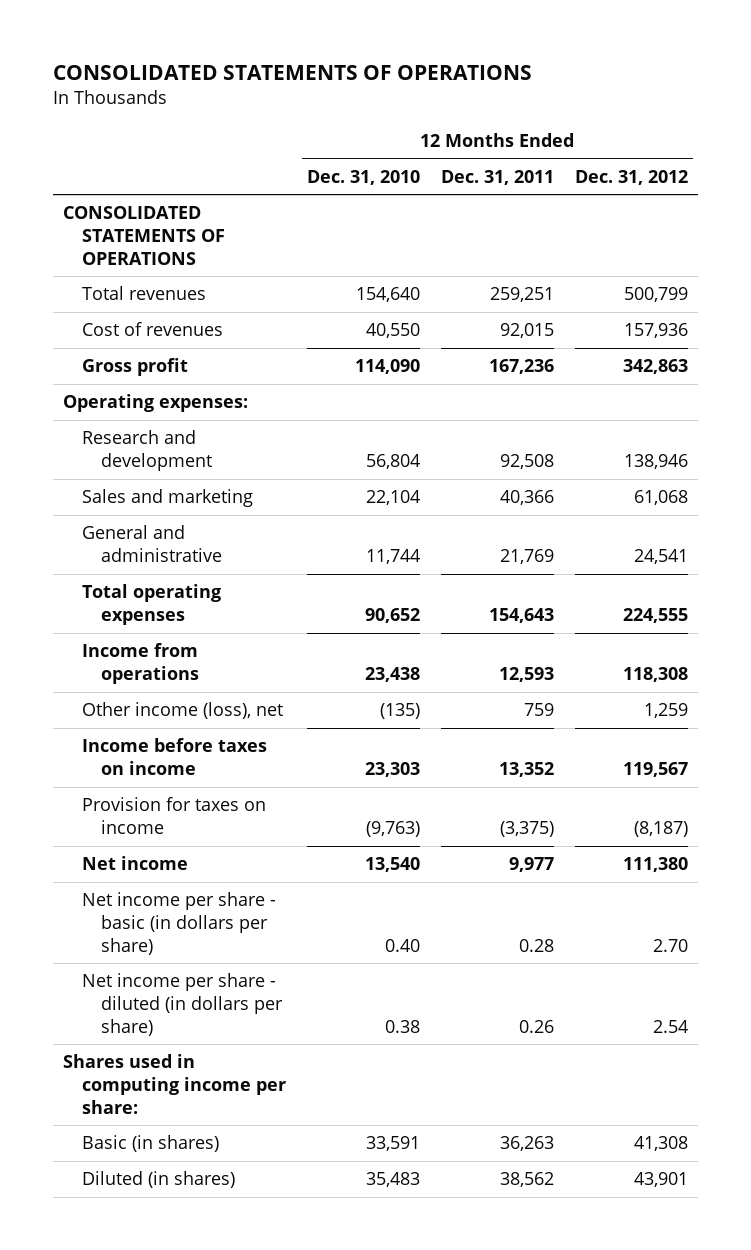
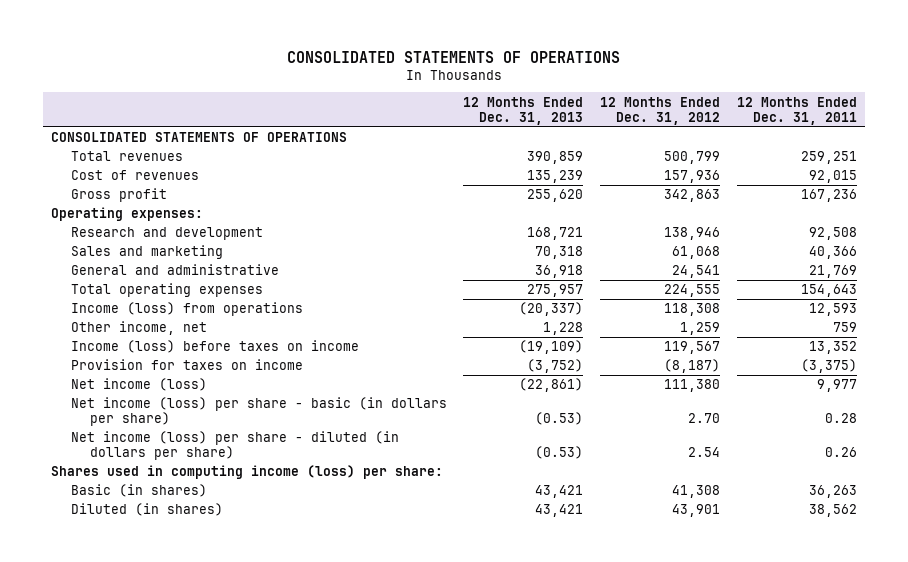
- | 12 Months Ended Dec. 31, 2010 | 12 Months Ended Dec. 31, 2011 | 12 Months Ended Dec. 31, 2012
+ | 12 Months Ended Dec. 31, 2013 | 12 Months Ended Dec. 31, 2012 | 12 Months Ended Dec. 31, 2011
- Income from operations | 23,438 | 12,593 | 118,308
- Other income (loss), net | (135) | 759 | 1,259
- Income before taxes on income | 23,303 | 13,352 | 119,567
+ Income (loss) from operations | (20,337) | 118,308 | 12,593
+ Other income, net | 1,228 | 1,259 | 759
+ Income (loss) before taxes on income | (19,109) | 119,567 | 13,352
- Net income | 13,540 | 9,977 | 111,380
- Net income per share - basic (in dollars per share) | 0.40 | 0.28 | 2.70
- Net income per share - diluted (in dollars per share) | 0.38 | 0.26 | 2.54
- Shares used in computing income per share:
+ Net income (loss) | (22,861) | 111,380 | 9,977
+ Net income (loss) per share - basic (in dollars per share) | (0.53) | 2.70 | 0.28
+ Net income (loss) per share - diluted (in dollars per share) | (0.53) | 2.54 | 0.26
+ Shares used in computing income (loss) per share:

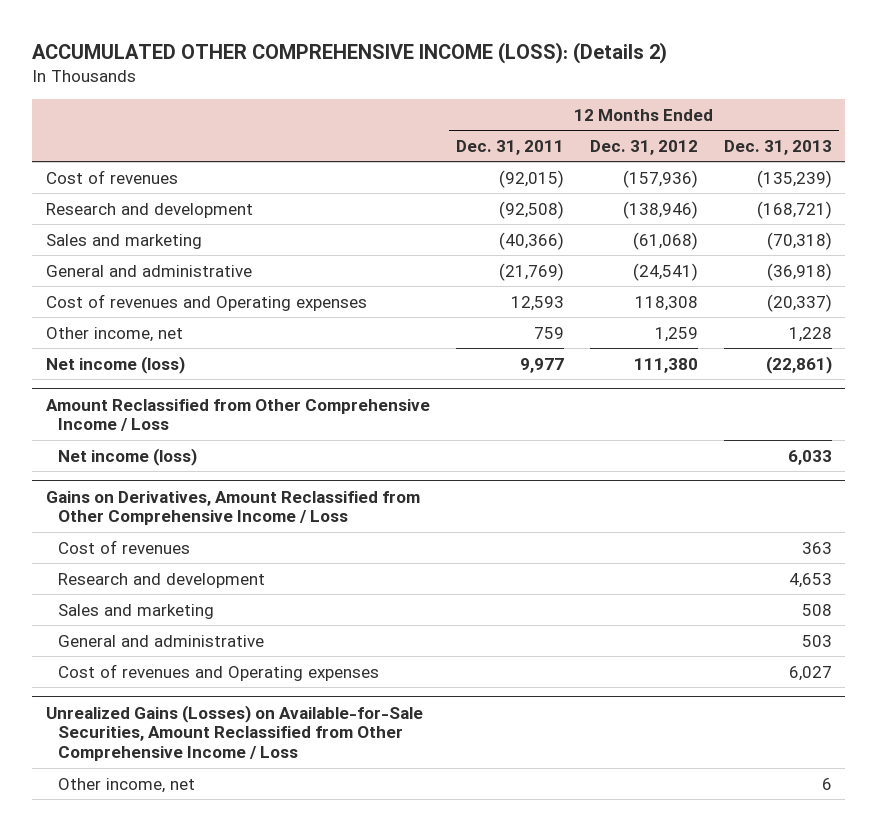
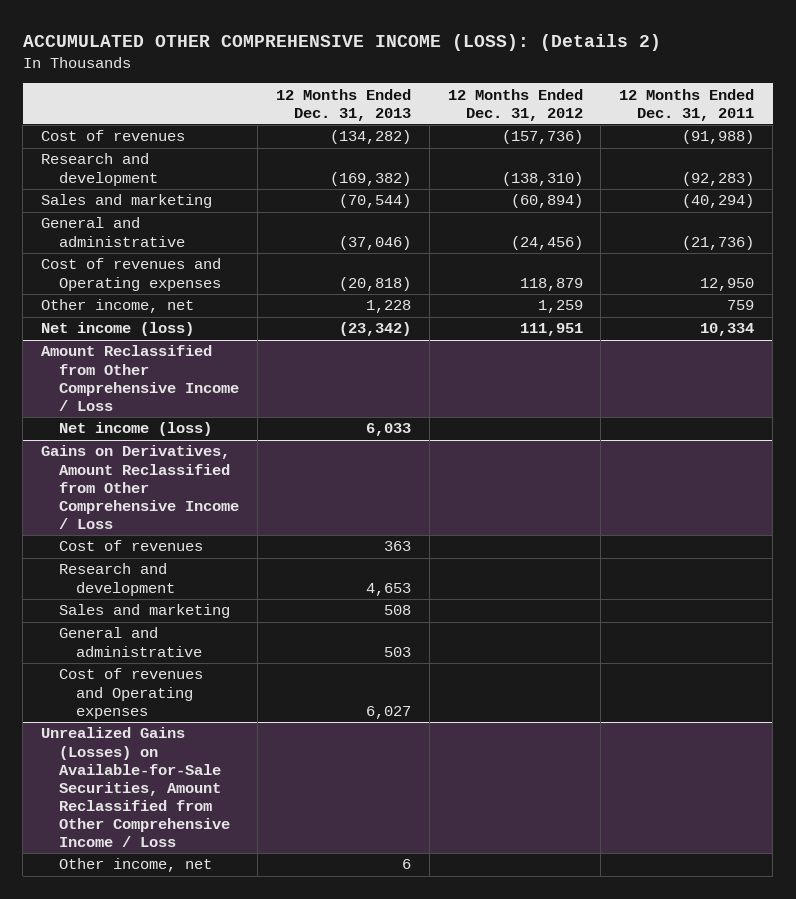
- | 12 Months Ended Dec. 31, 2011 | 12 Months Ended Dec. 31, 2012 | 12 Months Ended Dec. 31, 2013
+ | 12 Months Ended Dec. 31, 2013 | 12 Months Ended Dec. 31, 2012 | 12 Months Ended Dec. 31, 2011
- Cost of revenues | (92,015) | (157,936) | (135,239)
- Research and development | (92,508) | (138,946) | (168,721)
- Sales and marketing | (40,366) | (61,068) | (70,318)
- General and administrative | (21,769) | (24,541) | (36,918)
- Cost of revenues and Operating expenses | 12,593 | 118,308 | (20,337)
+ Cost of revenues | (134,282) | (157,736) | (91,988)
+ Research and development | (169,382) | (138,310) | (92,283)
+ Sales and marketing | (70,544) | (60,894) | (40,294)
+ General and administrative | (37,046) | (24,456) | (21,736)
+ Cost of revenues and Operating expenses | (20,818) | 118,879 | 12,950
- Net income (loss) | 9,977 | 111,380 | (22,861)
+ Net income (loss) | (23,342) | 111,951 | 10,334

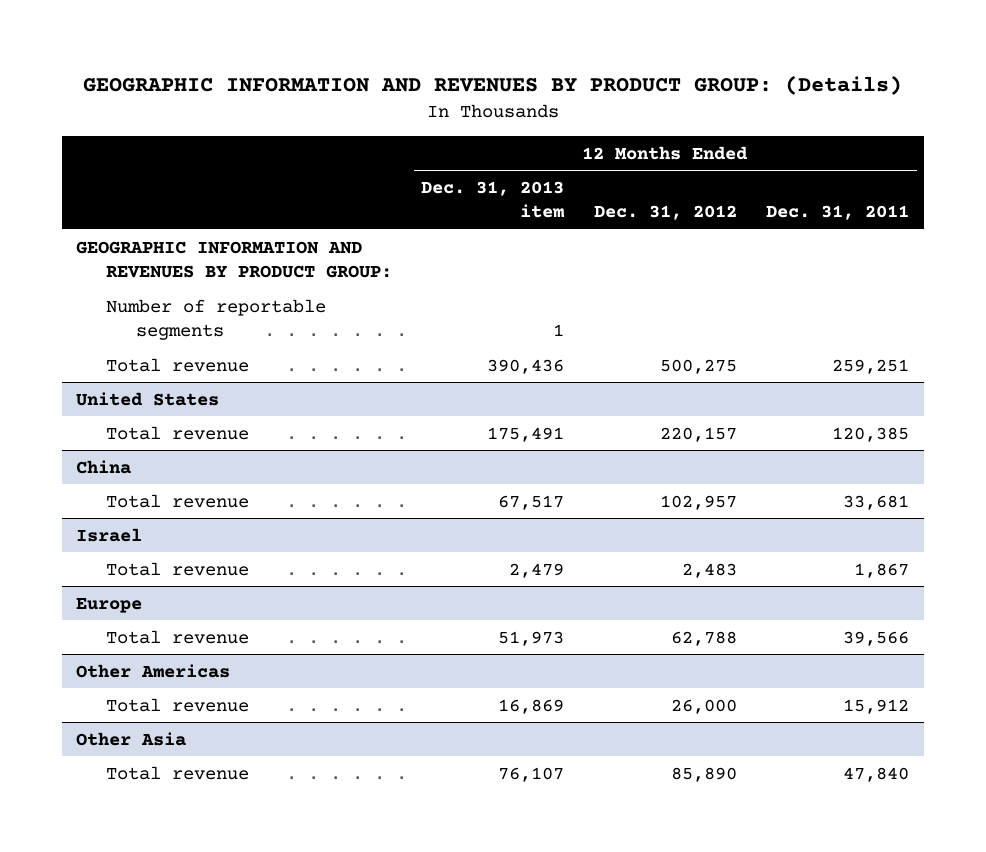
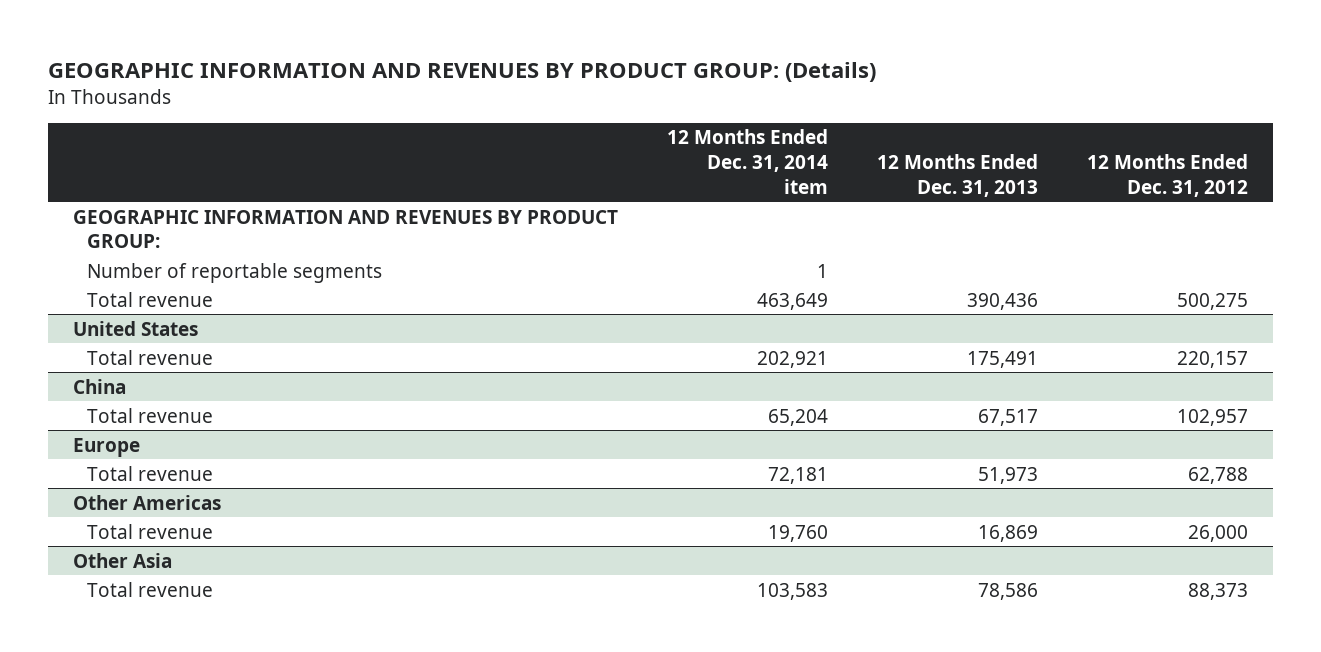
- | 12 Months Ended Dec. 31, 2013 item | 12 Months Ended Dec. 31, 2012 | 12 Months Ended Dec. 31, 2011
+ | 12 Months Ended Dec. 31, 2014 item | 12 Months Ended Dec. 31, 2013 | 12 Months Ended Dec. 31, 2012
- Israel
- Total revenue | 2,479 | 2,483 | 1,867
@ Other Asia
- Total revenue | 76,107 | 85,890 | 47,840
+ Total revenue | 103,583 | 78,586 | 88,373

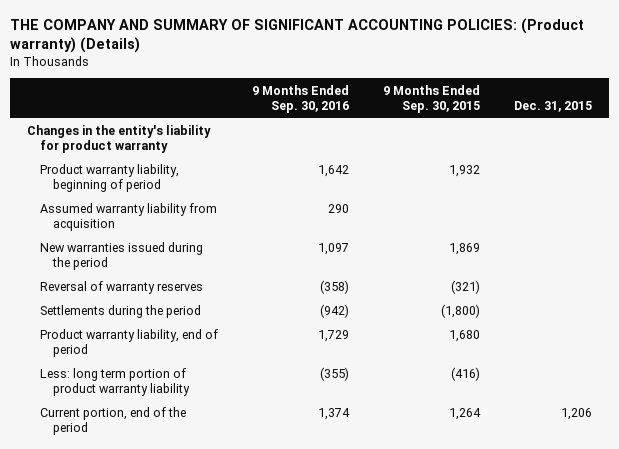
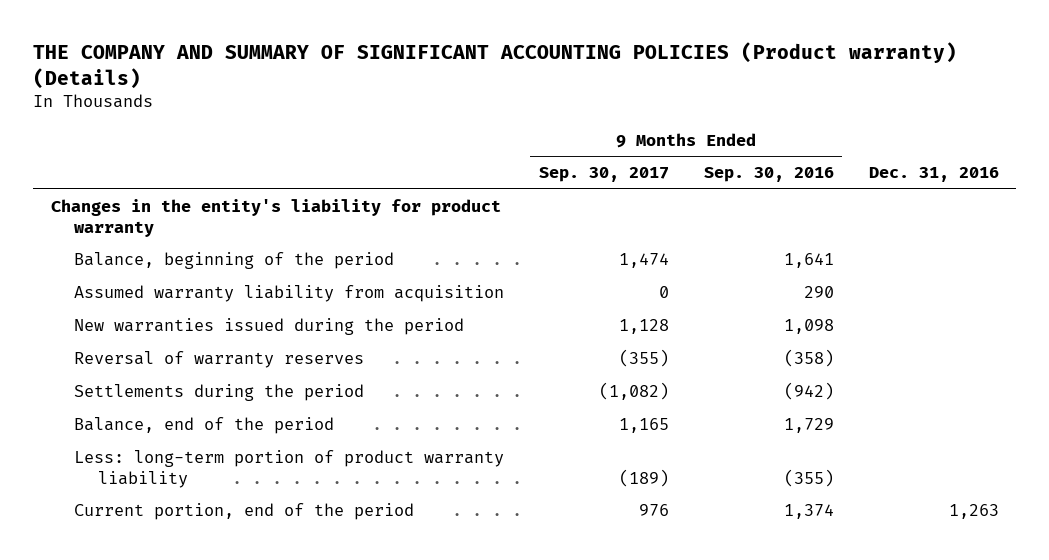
- THE COMPANY AND SUMMARY OF SIGNIFICANT ACCOUNTING POLICIES: (Product warranty) (Details)
+ THE COMPANY AND SUMMARY OF SIGNIFICANT ACCOUNTING POLICIES (Product warranty) (Details)
- | 9 Months Ended Sep. 30, 2016 | 9 Months Ended Sep. 30, 2015 | Dec. 31, 2015
+ | 9 Months Ended Sep. 30, 2017 | 9 Months Ended Sep. 30, 2016 | Dec. 31, 2016
- Product warranty liability, beginning of period | 1,642 | 1,932 |
+ Balance, beginning of the period | 1,474 | 1,641 |
- New warranties issued during the period | 1,097 | 1,869 |
+ New warranties issued during the period | 1,128 | 1,098 |
- Product warranty liability, end of period | 1,729 | 1,680 |
- Less: long term portion of product warranty liability | (355) | (416) |
+ Balance, end of the period | 1,165 | 1,729 |
+ Less: long-term portion of product warranty liability | (189) | (355) |

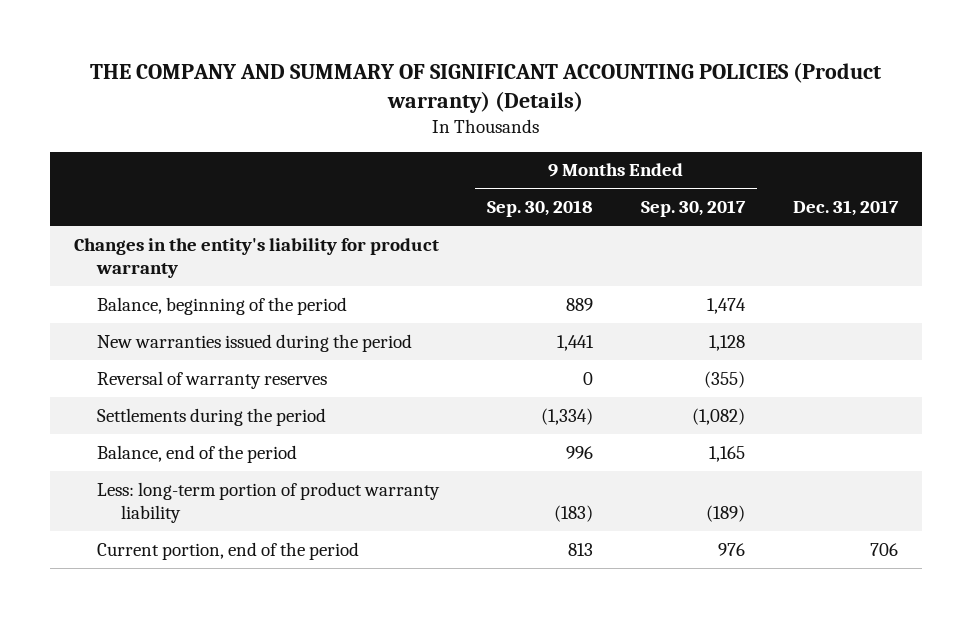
- | 9 Months Ended Sep. 30, 2017 | 9 Months Ended Sep. 30, 2016 | Dec. 31, 2016
+ | 9 Months Ended Sep. 30, 2018 | 9 Months Ended Sep. 30, 2017 | Dec. 31, 2017
- Assumed warranty liability from acquisition | 0 | 290 |

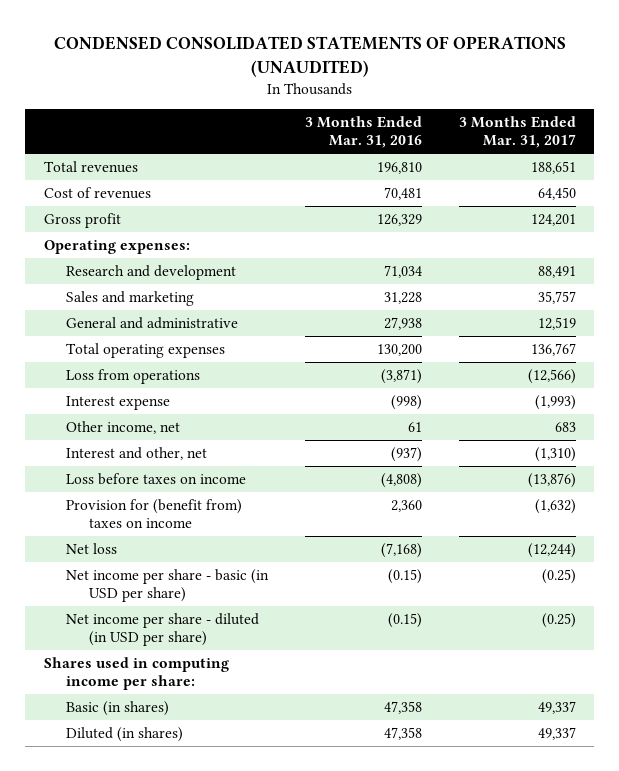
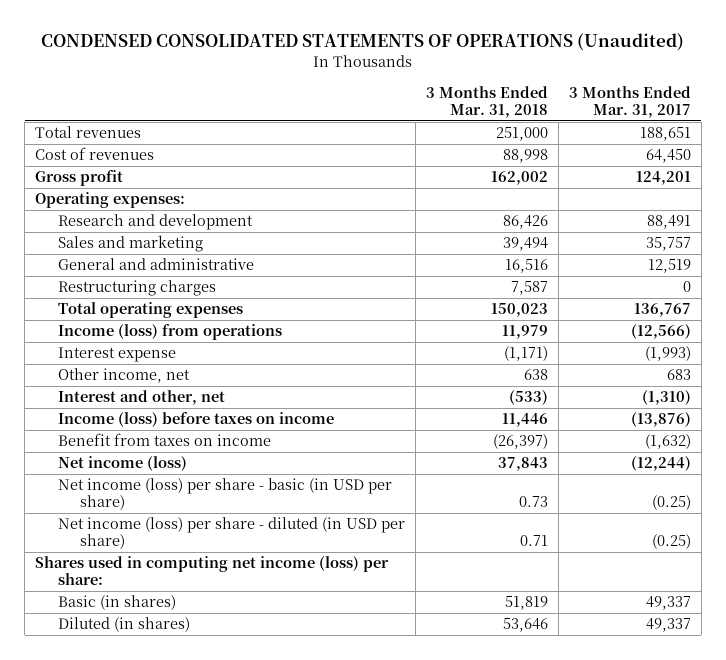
- CONDENSED CONSOLIDATED STATEMENTS OF OPERATIONS (UNAUDITED)
+ CONDENSED CONSOLIDATED STATEMENTS OF OPERATIONS (Unaudited)
- | 3 Months Ended Mar. 31, 2016 | 3 Months Ended Mar. 31, 2017
+ | 3 Months Ended Mar. 31, 2018 | 3 Months Ended Mar. 31, 2017
+ Restructuring charges | 7,587 | 0
- Loss from operations | (3,871) | (12,566)
+ Income (loss) from operations | 11,979 | (12,566)
- Loss before taxes on income | (4,808) | (13,876)
- Provision for (benefit from) taxes on income | 2,360 | (1,632)
- Net loss | (7,168) | (12,244)
- Net income per share - basic (in USD per share) | (0.15) | (0.25)
- Net income per share - diluted (in USD per share) | (0.15) | (0.25)
- Shares used in computing income per share:
+ Income (loss) before taxes on income | 11,446 | (13,876)
+ Benefit from taxes on income | (26,397) | (1,632)
+ Net income (loss) | 37,843 | (12,244)
+ Net income (loss) per share - basic (in USD per share) | 0.73 | (0.25)
+ Net income (loss) per share - diluted (in USD per share) | 0.71 | (0.25)
+ Shares used in computing net income (loss) per share:

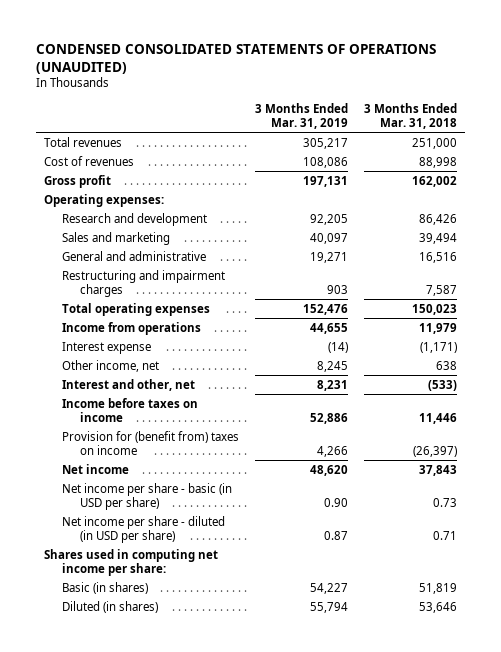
- CONDENSED CONSOLIDATED STATEMENTS OF OPERATIONS (Unaudited)
+ CONDENSED CONSOLIDATED STATEMENTS OF OPERATIONS (UNAUDITED)
- | 3 Months Ended Mar. 31, 2018 | 3 Months Ended Mar. 31, 2017
+ | 3 Months Ended Mar. 31, 2019 | 3 Months Ended Mar. 31, 2018
- Restructuring charges | 7,587 | 0
+ Restructuring and impairment charges | 903 | 7,587
- Income (loss) from operations | 11,979 | (12,566)
+ Income from operations | 44,655 | 11,979
- Income (loss) before taxes on income | 11,446 | (13,876)
- Benefit from taxes on income | (26,397) | (1,632)
- Net income (loss) | 37,843 | (12,244)
- Net income (loss) per share - basic (in USD per share) | 0.73 | (0.25)
- Net income (loss) per share - diluted (in USD per share) | 0.71 | (0.25)
- Shares used in computing net income (loss) per share:
+ Income before taxes on income | 52,886 | 11,446
+ Provision for (benefit from) taxes on income | 4,266 | (26,397)
+ Net income | 48,620 | 37,843
+ Net income per share - basic (in USD per share) | 0.90 | 0.73
+ Net income per share - diluted (in USD per share) | 0.87 | 0.71
+ Shares used in computing net income per share:

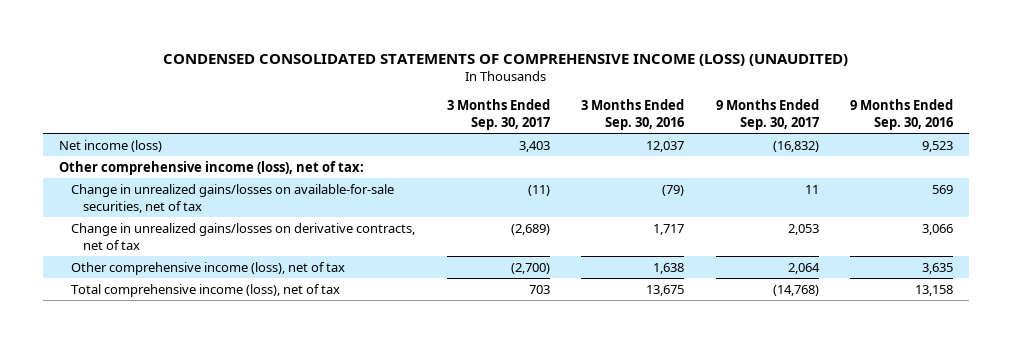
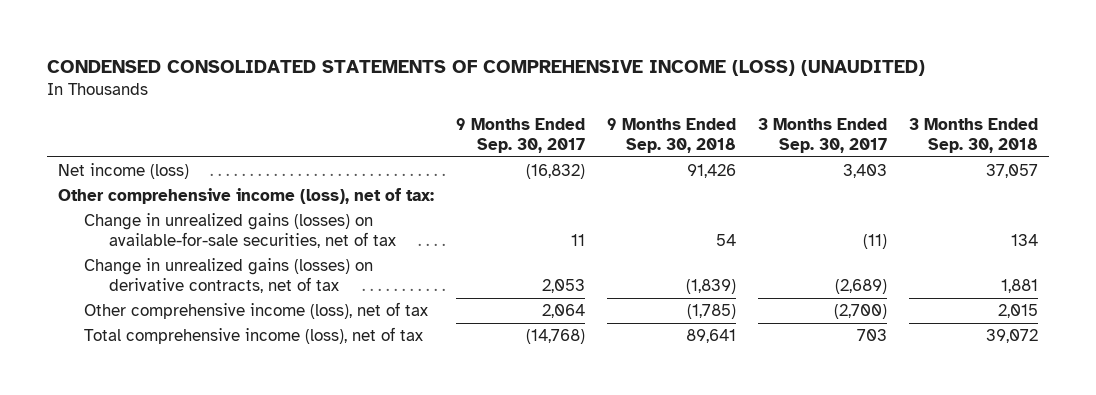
- | 3 Months Ended Sep. 30, 2017 | 3 Months Ended Sep. 30, 2016 | 9 Months Ended Sep. 30, 2017 | 9 Months Ended Sep. 30, 2016
+ | 9 Months Ended Sep. 30, 2017 | 9 Months Ended Sep. 30, 2018 | 3 Months Ended Sep. 30, 2017 | 3 Months Ended Sep. 30, 2018
- Change in unrealized gains/losses on available-for-sale securities, net of tax | (11) | (79) | 11 | 569
- Change in unrealized gains/losses on derivative contracts, net of tax | (2,689) | 1,717 | 2,053 | 3,066
+ Change in unrealized gains (losses) on available-for-sale securities, net of tax | 11 | 54 | (11) | 134
+ Change in unrealized gains (losses) on derivative contracts, net of tax | 2,053 | (1,839) | (2,689) | 1,881

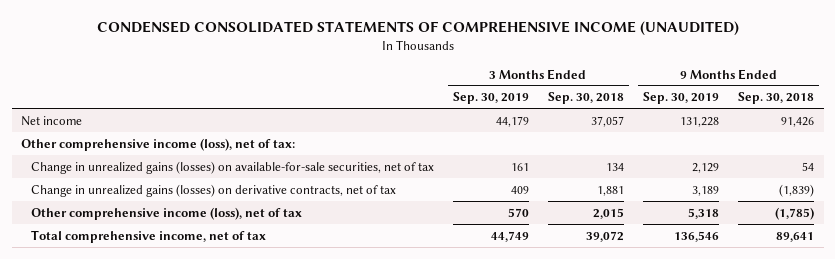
- CONDENSED CONSOLIDATED STATEMENTS OF COMPREHENSIVE INCOME (LOSS) (UNAUDITED)
+ CONDENSED CONSOLIDATED STATEMENTS OF COMPREHENSIVE INCOME (UNAUDITED)
- | 9 Months Ended Sep. 30, 2017 | 9 Months Ended Sep. 30, 2018 | 3 Months Ended Sep. 30, 2017 | 3 Months Ended Sep. 30, 2018
+ | 3 Months Ended Sep. 30, 2019 | 3 Months Ended Sep. 30, 2018 | 9 Months Ended Sep. 30, 2019 | 9 Months Ended Sep. 30, 2018
- Net income (loss) | (16,832) | 91,426 | 3,403 | 37,057
+ Net income | 44,179 | 37,057 | 131,228 | 91,426
- Total comprehensive income (loss), net of tax | (14,768) | 89,641 | 703 | 39,072
+ Total comprehensive income, net of tax | 44,749 | 39,072 | 136,546 | 89,641

